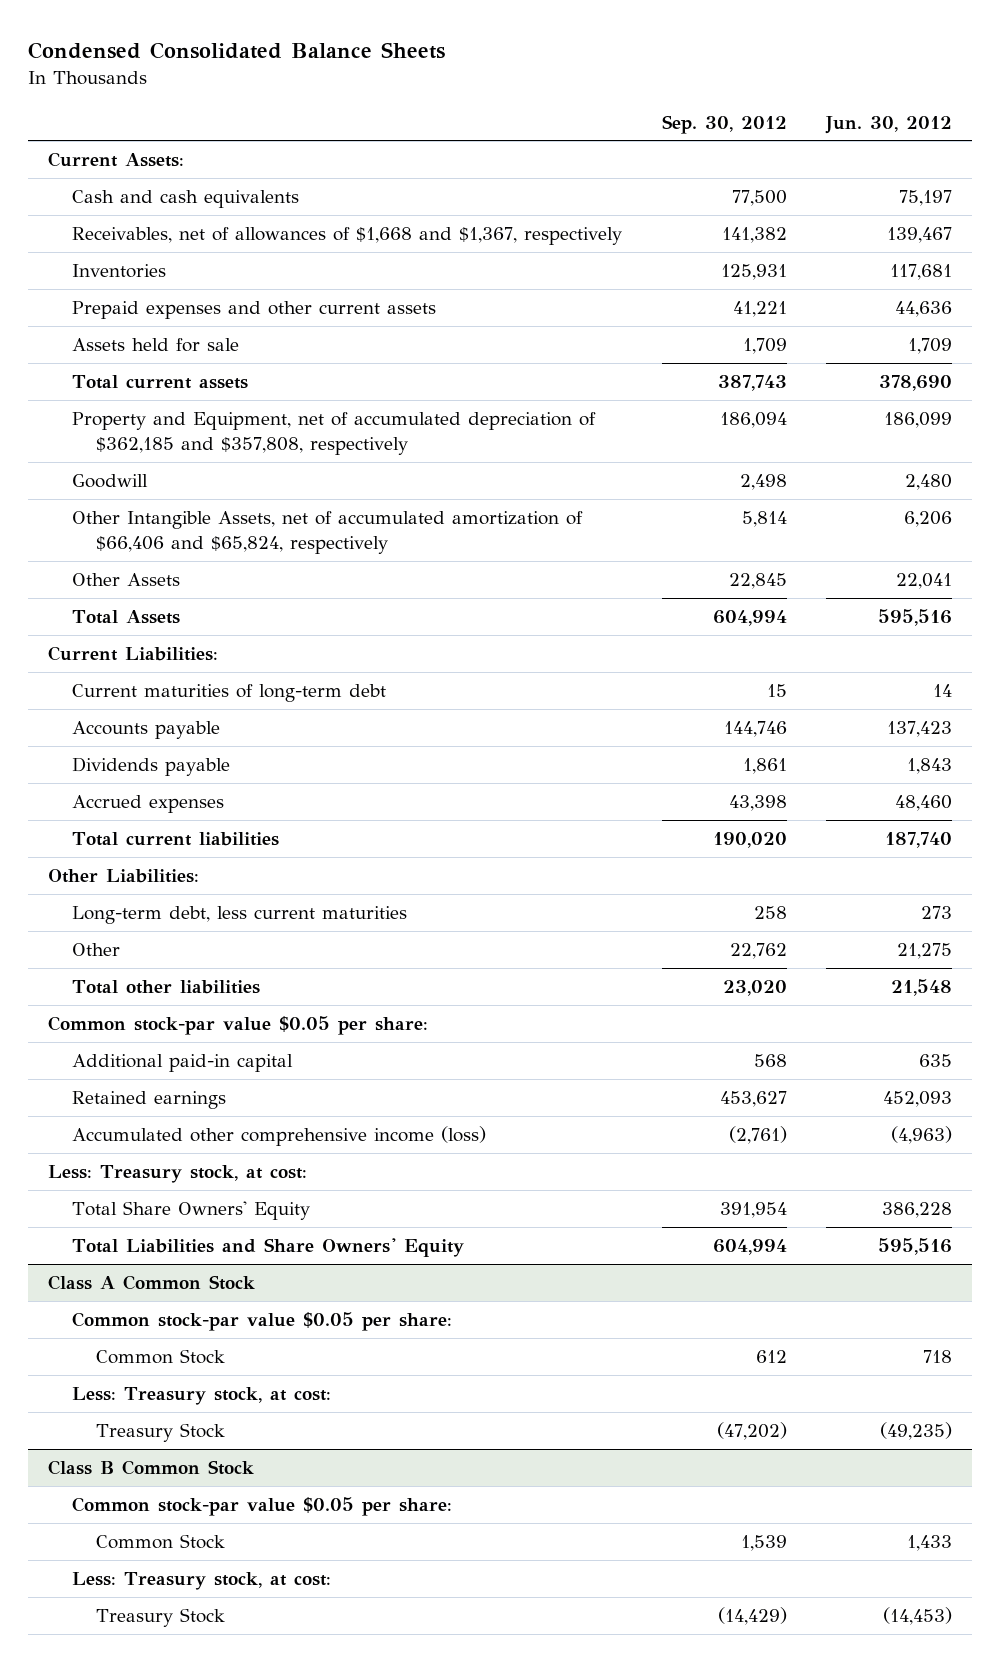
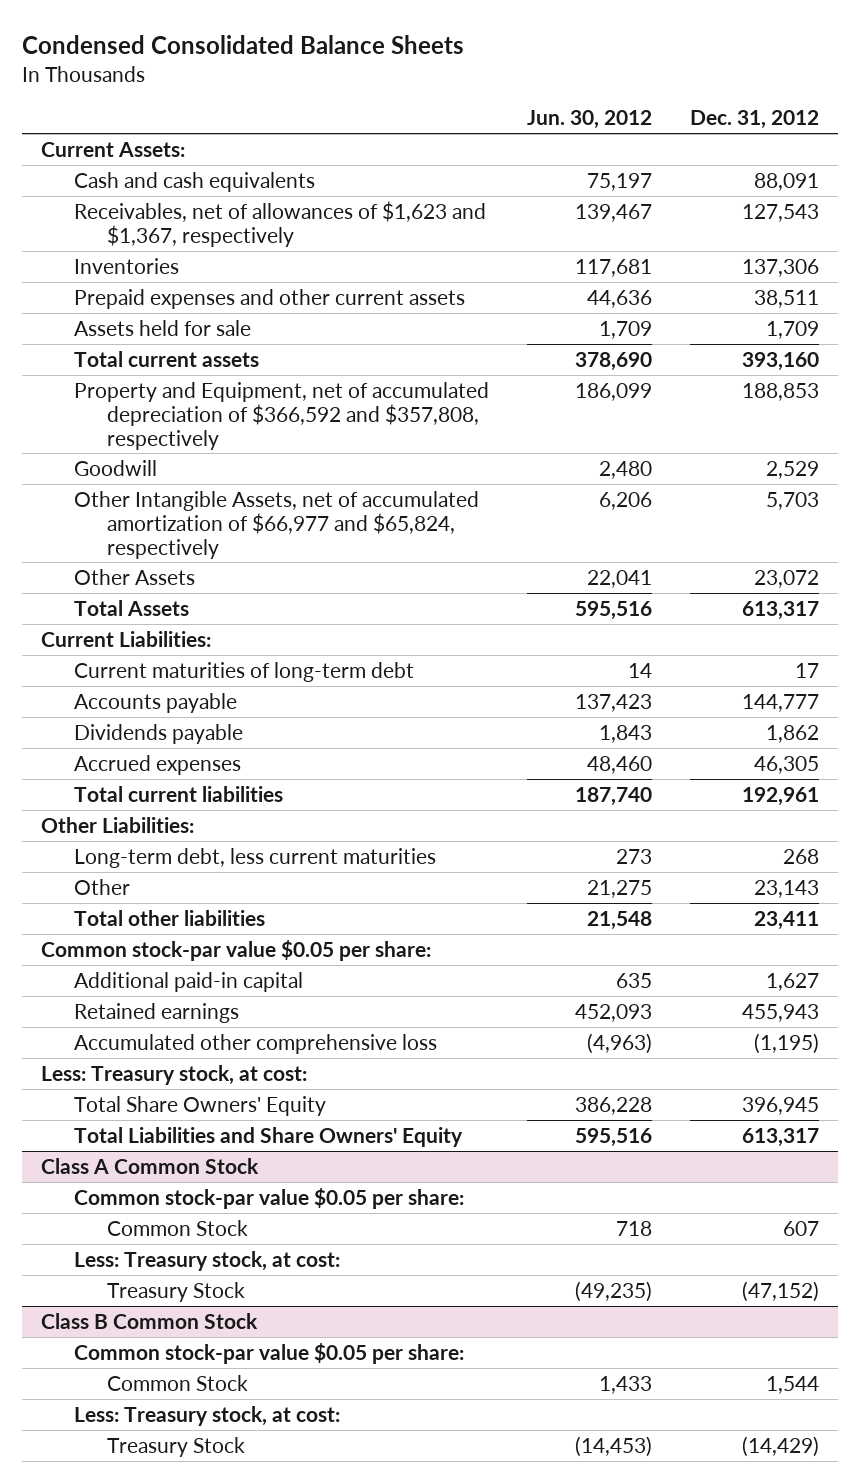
- | Sep. 30, 2012 | Jun. 30, 2012
+ | Jun. 30, 2012 | Dec. 31, 2012
- Receivables, net of allowances of $1,668 and $1,367, respectively | 141,382 | 139,467
+ Receivables, net of allowances of $1,623 and $1,367, respectively | 139,467 | 127,543
- Property and Equipment, net of accumulated depreciation of $362,185 and $357,808, respectively | 186,094 | 186,099
+ Property and Equipment, net of accumulated depreciation of $366,592 and $357,808, respectively | 186,099 | 188,853
- Other Intangible Assets, net of accumulated amortization of $66,406 and $65,824, respectively | 5,814 | 6,206
+ Other Intangible Assets, net of accumulated amortization of $66,977 and $65,824, respectively | 6,206 | 5,703
- Accumulated other comprehensive income (loss) | (2,761) | (4,963)
+ Accumulated other comprehensive loss | (4,963) | (1,195)

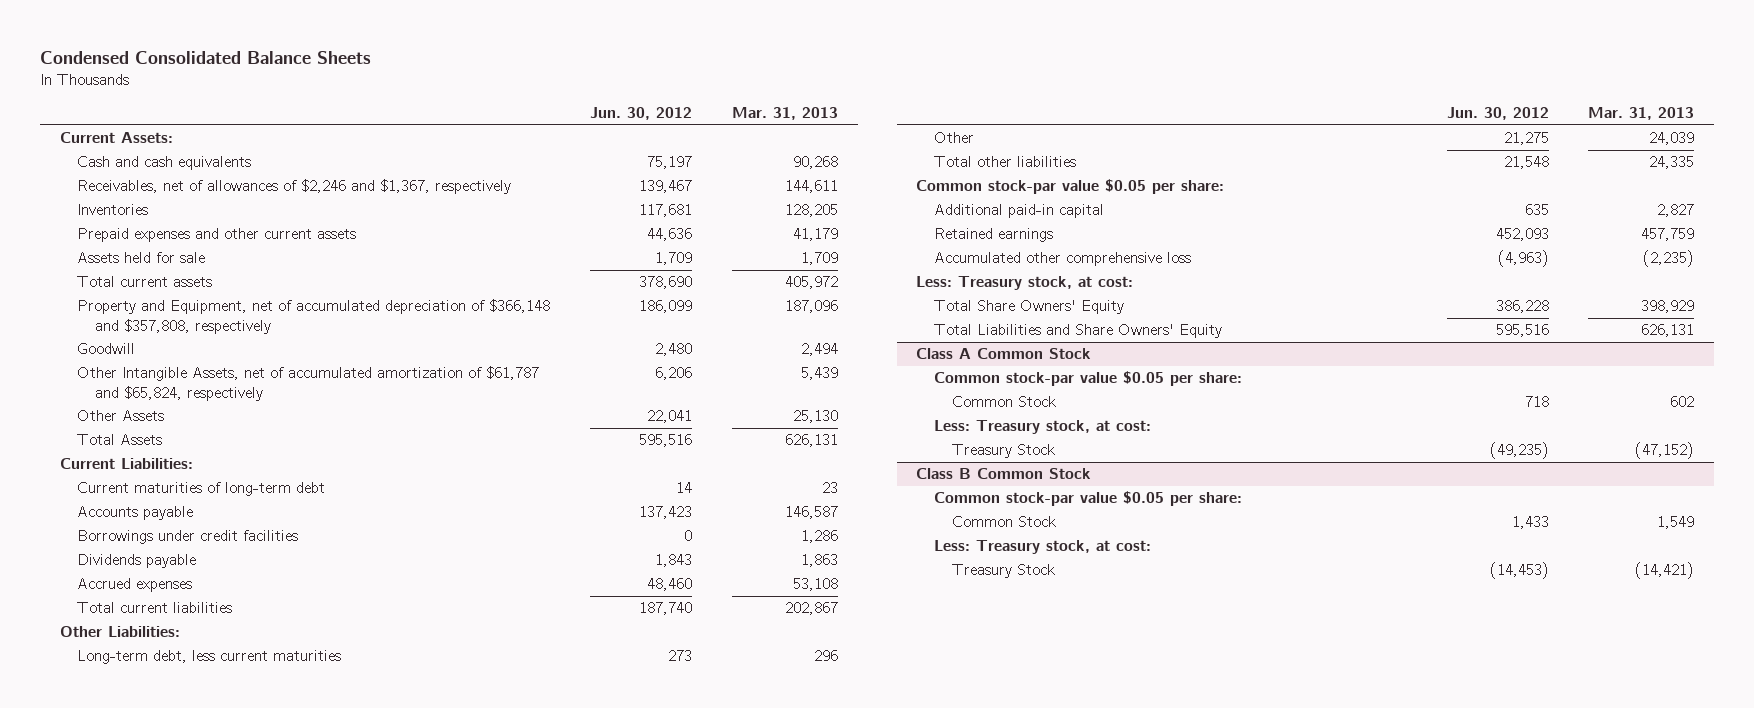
- | Jun. 30, 2012 | Dec. 31, 2012
+ | Jun. 30, 2012 | Mar. 31, 2013
- Receivables, net of allowances of $1,623 and $1,367, respectively | 139,467 | 127,543
+ Receivables, net of allowances of $2,246 and $1,367, respectively | 139,467 | 144,611
- Property and Equipment, net of accumulated depreciation of $366,592 and $357,808, respectively | 186,099 | 188,853
+ Property and Equipment, net of accumulated depreciation of $366,148 and $357,808, respectively | 186,099 | 187,096
- Other Intangible Assets, net of accumulated amortization of $66,977 and $65,824, respectively | 6,206 | 5,703
+ Other Intangible Assets, net of accumulated amortization of $61,787 and $65,824, respectively | 6,206 | 5,439
+ Borrowings under credit facilities | 0 | 1,286

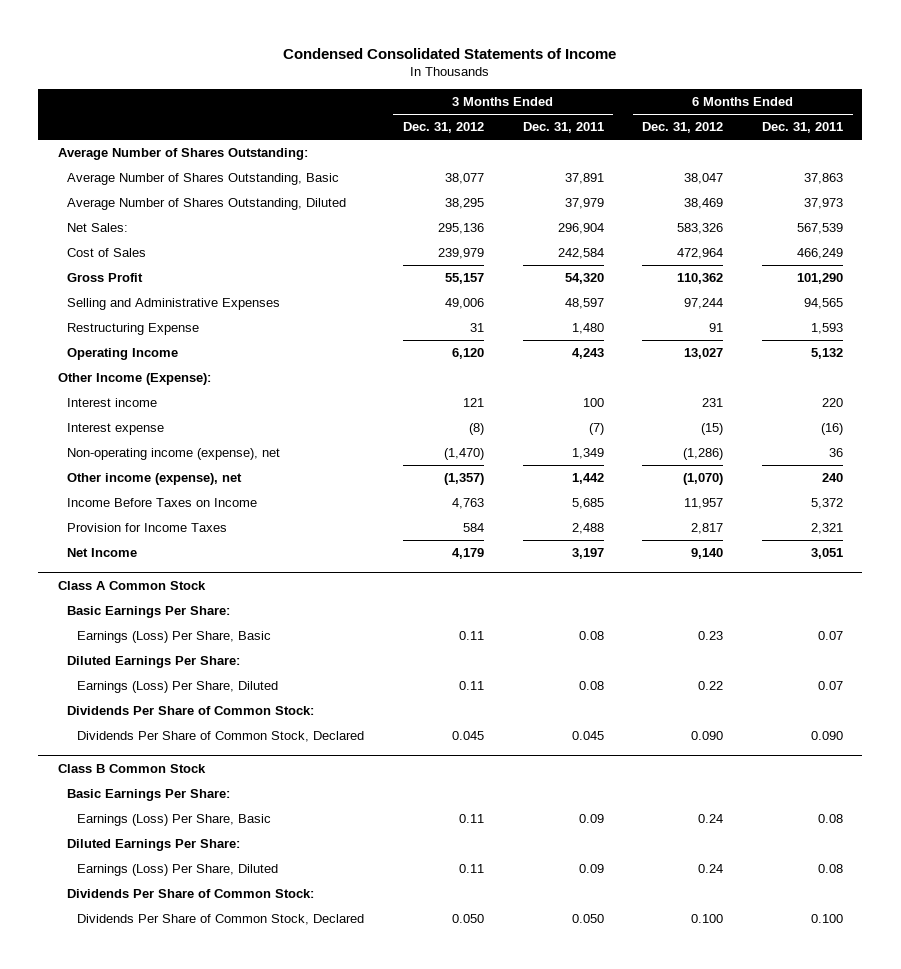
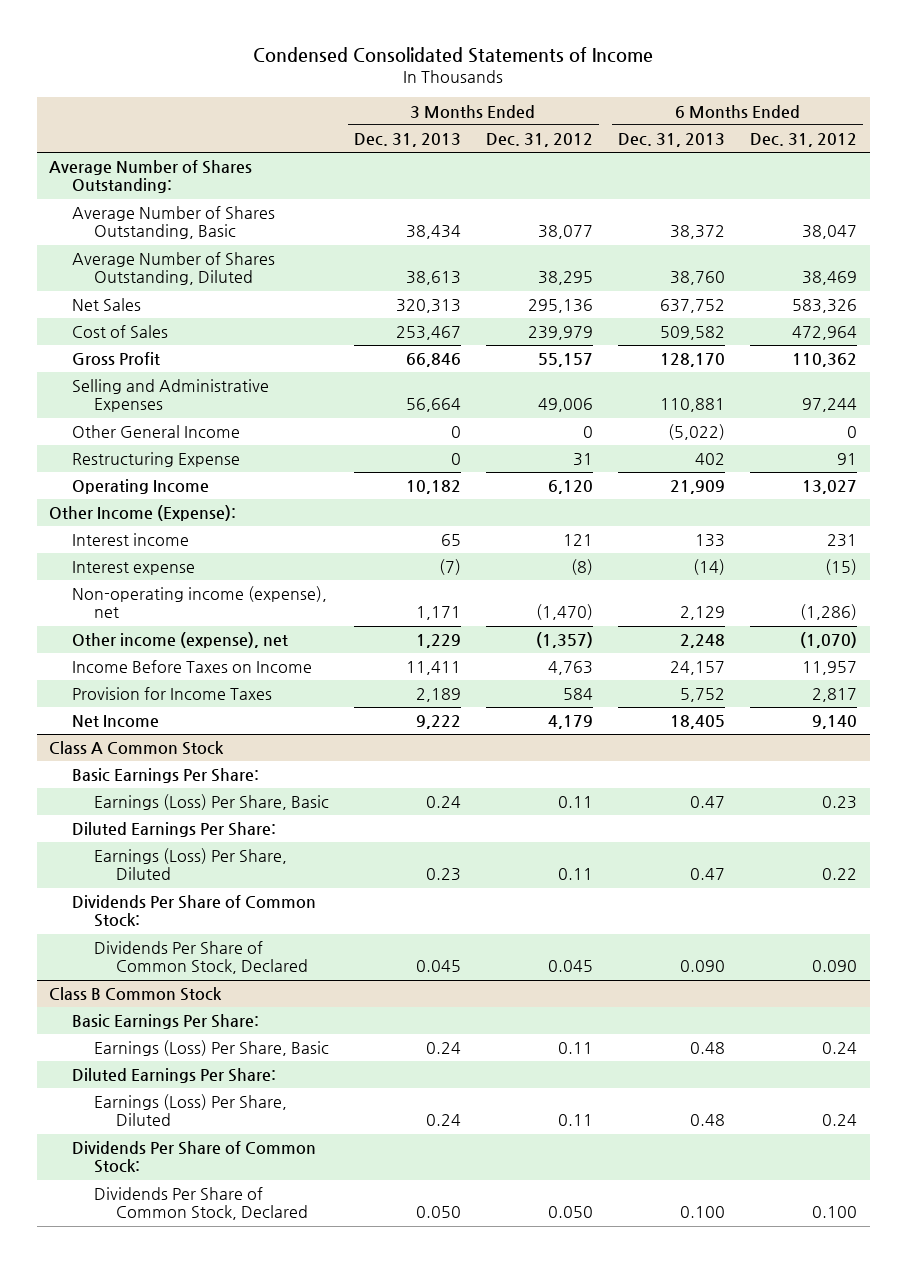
- | 3 Months Ended Dec. 31, 2012 | 3 Months Ended Dec. 31, 2011 | 6 Months Ended Dec. 31, 2012 | 6 Months Ended Dec. 31, 2011
+ | 3 Months Ended Dec. 31, 2013 | 3 Months Ended Dec. 31, 2012 | 6 Months Ended Dec. 31, 2013 | 6 Months Ended Dec. 31, 2012
- Net Sales: | 295,136 | 296,904 | 583,326 | 567,539
+ Net Sales | 320,313 | 295,136 | 637,752 | 583,326
+ Other General Income | 0 | 0 | (5,022) | 0

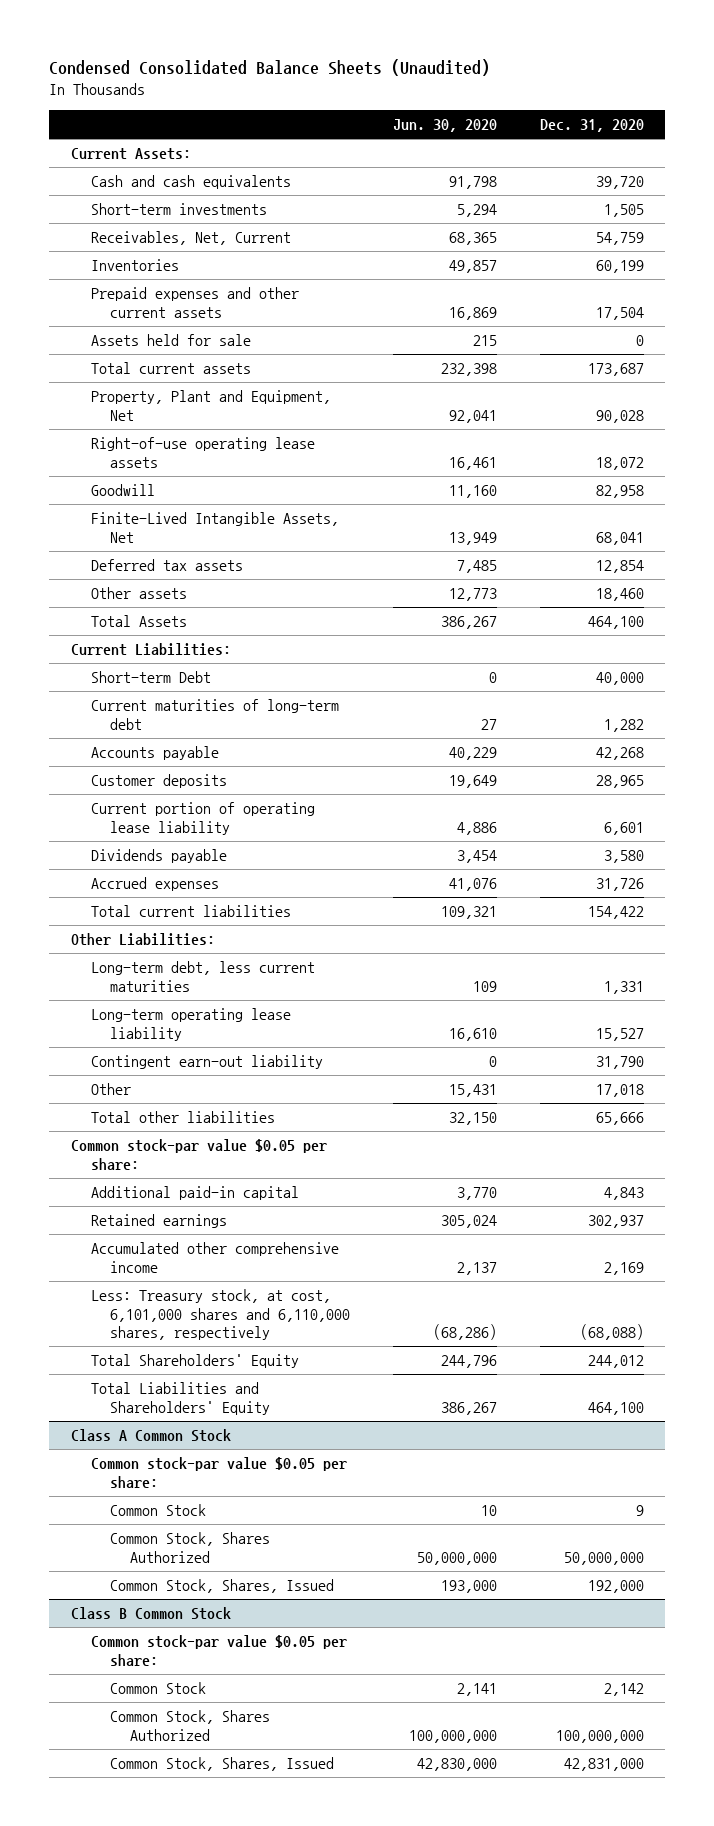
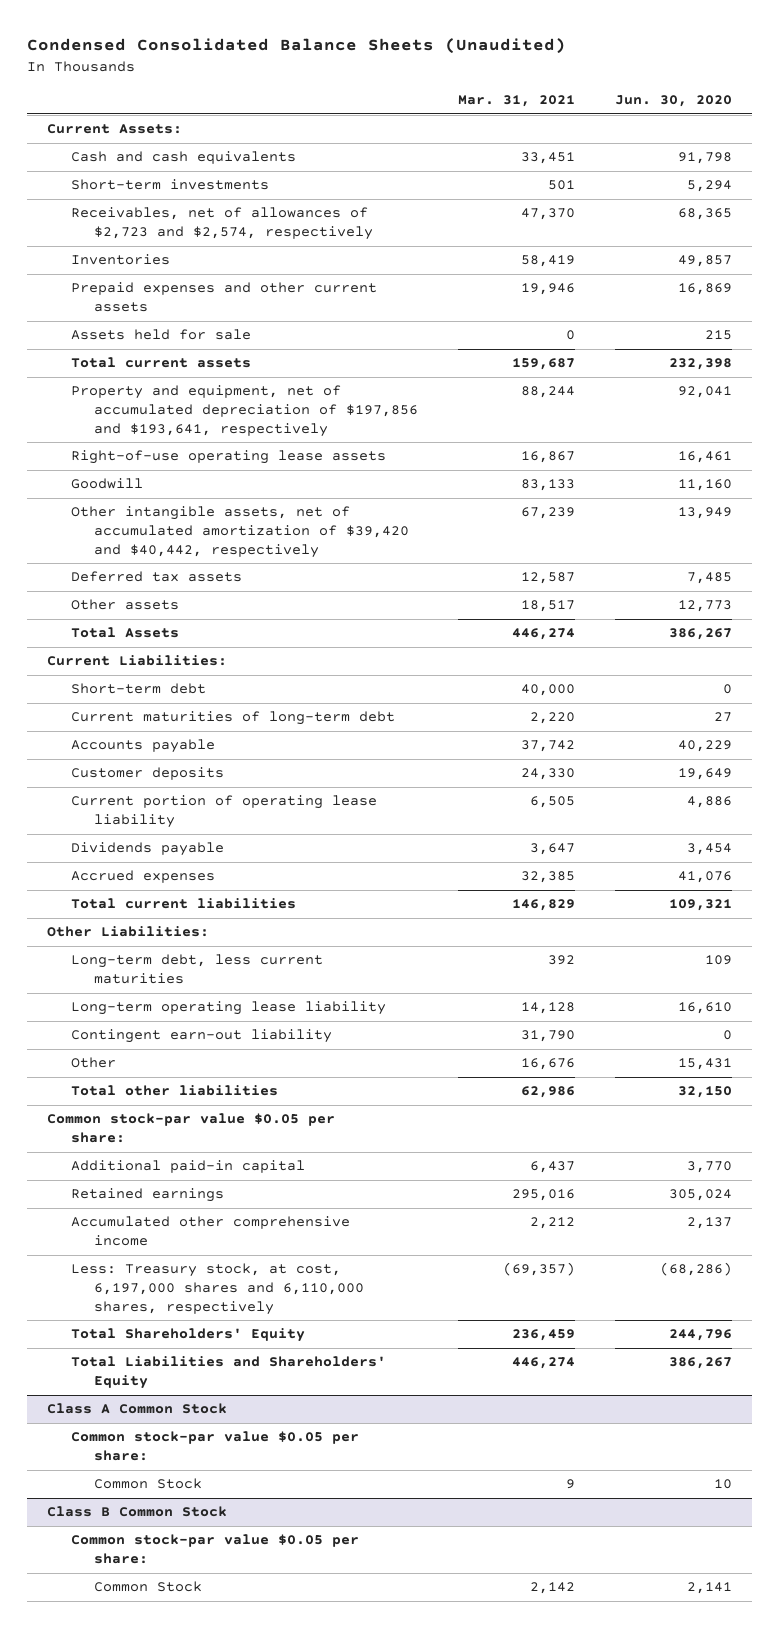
- | Jun. 30, 2020 | Dec. 31, 2020
+ | Mar. 31, 2021 | Jun. 30, 2020
- Receivables, Net, Current | 68,365 | 54,759
+ Receivables, net of allowances of $2,723 and $2,574, respectively | 47,370 | 68,365
- Property, Plant and Equipment, Net | 92,041 | 90,028
+ Property and equipment, net of accumulated depreciation of $197,856 and $193,641, respectively | 88,244 | 92,041
- Finite-Lived Intangible Assets, Net | 13,949 | 68,041
+ Other intangible assets, net of accumulated amortization of $39,420 and $40,442, respectively | 67,239 | 13,949
- Short-term Debt | 0 | 40,000
+ Short-term debt | 40,000 | 0
- Less: Treasury stock, at cost, 6,101,000 shares and 6,110,000 shares, respectively | (68,286) | (68,088)
+ Less: Treasury stock, at cost, 6,197,000 shares and 6,110,000 shares, respectively | (69,357) | (68,286)
@ Class A Common Stock
- Common Stock, Shares Authorized | 50,000,000 | 50,000,000
- Common Stock, Shares, Issued | 193,000 | 192,000
@ Class B Common Stock
- Common Stock, Shares Authorized | 100,000,000 | 100,000,000
- Common Stock, Shares, Issued | 42,830,000 | 42,831,000

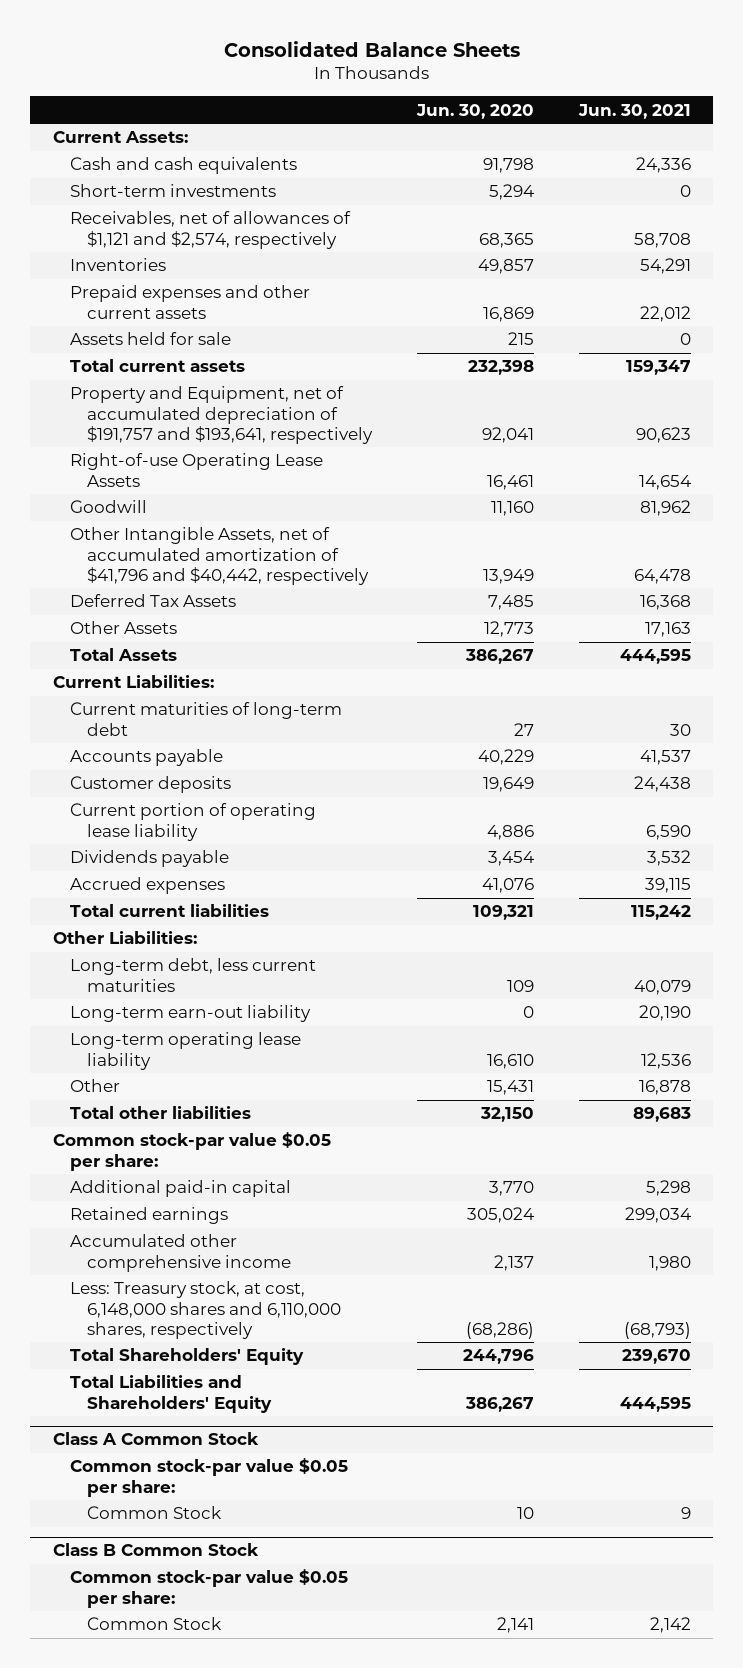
- Condensed Consolidated Balance Sheets (Unaudited)
+ Consolidated Balance Sheets
- | Mar. 31, 2021 | Jun. 30, 2020
+ | Jun. 30, 2020 | Jun. 30, 2021
- Receivables, net of allowances of $2,723 and $2,574, respectively | 47,370 | 68,365
+ Receivables, net of allowances of $1,121 and $2,574, respectively | 68,365 | 58,708
- Property and equipment, net of accumulated depreciation of $197,856 and $193,641, respectively | 88,244 | 92,041
- Right-of-use operating lease assets | 16,867 | 16,461
+ Property and Equipment, net of accumulated depreciation of $191,757 and $193,641, respectively | 92,041 | 90,623
+ Right-of-use Operating Lease Assets | 16,461 | 14,654
- Other intangible assets, net of accumulated amortization of $39,420 and $40,442, respectively | 67,239 | 13,949
- Deferred tax assets | 12,587 | 7,485
- Other assets | 18,517 | 12,773
+ Other Intangible Assets, net of accumulated amortization of $41,796 and $40,442, respectively | 13,949 | 64,478
+ Deferred Tax Assets | 7,485 | 16,368
+ Other Assets | 12,773 | 17,163
- Short-term debt | 40,000 | 0
+ Long-term earn-out liability | 0 | 20,190
- Contingent earn-out liability | 31,790 | 0
- Less: Treasury stock, at cost, 6,197,000 shares and 6,110,000 shares, respectively | (69,357) | (68,286)
+ Less: Treasury stock, at cost, 6,148,000 shares and 6,110,000 shares, respectively | (68,286) | (68,793)

